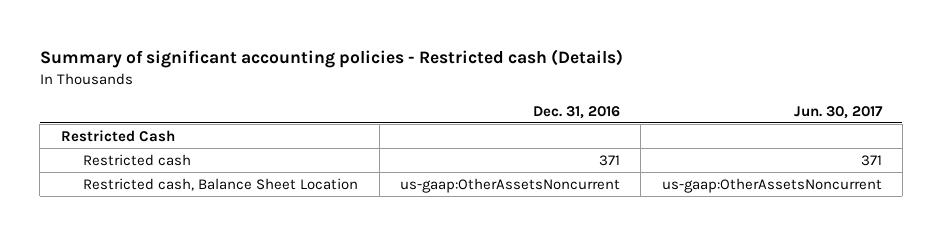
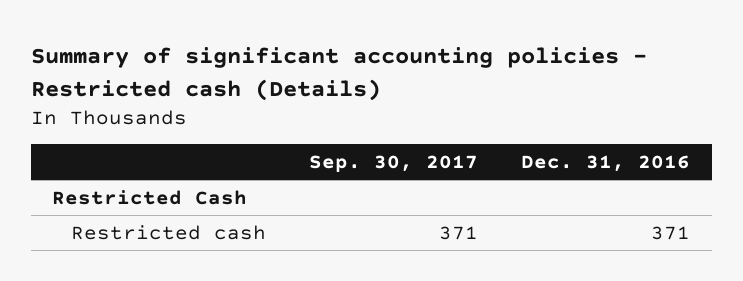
- | Dec. 31, 2016 | Jun. 30, 2017
+ | Sep. 30, 2017 | Dec. 31, 2016
- Restricted cash, Balance Sheet Location | us-gaap:OtherAssetsNoncurrent | us-gaap:OtherAssetsNoncurrent

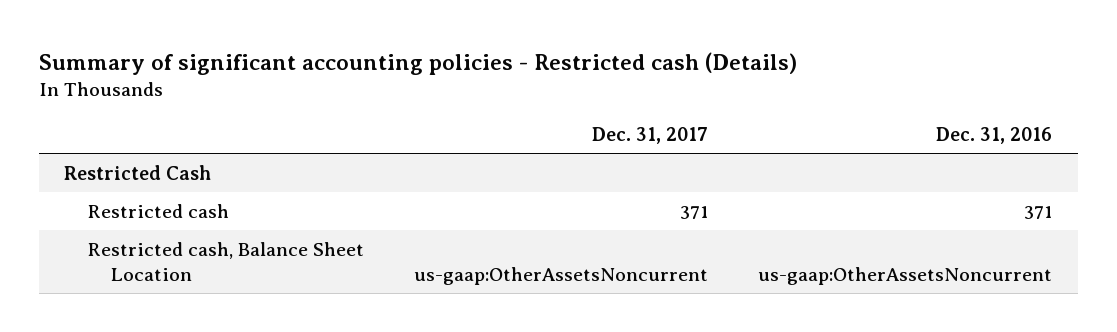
- | Sep. 30, 2017 | Dec. 31, 2016
+ | Dec. 31, 2017 | Dec. 31, 2016
+ Restricted cash, Balance Sheet Location | us-gaap:OtherAssetsNoncurrent | us-gaap:OtherAssetsNoncurrent

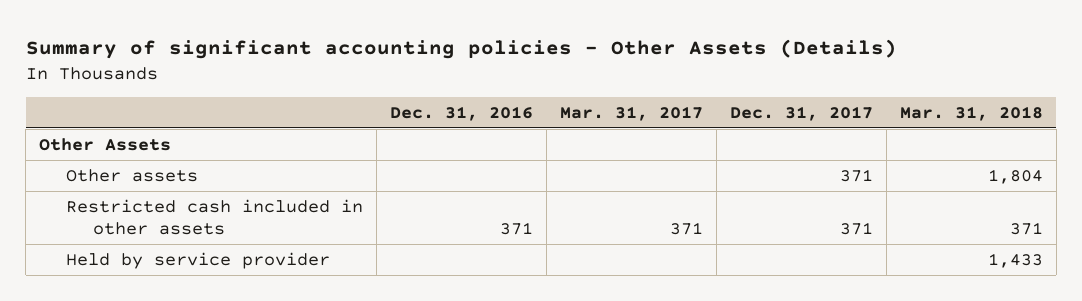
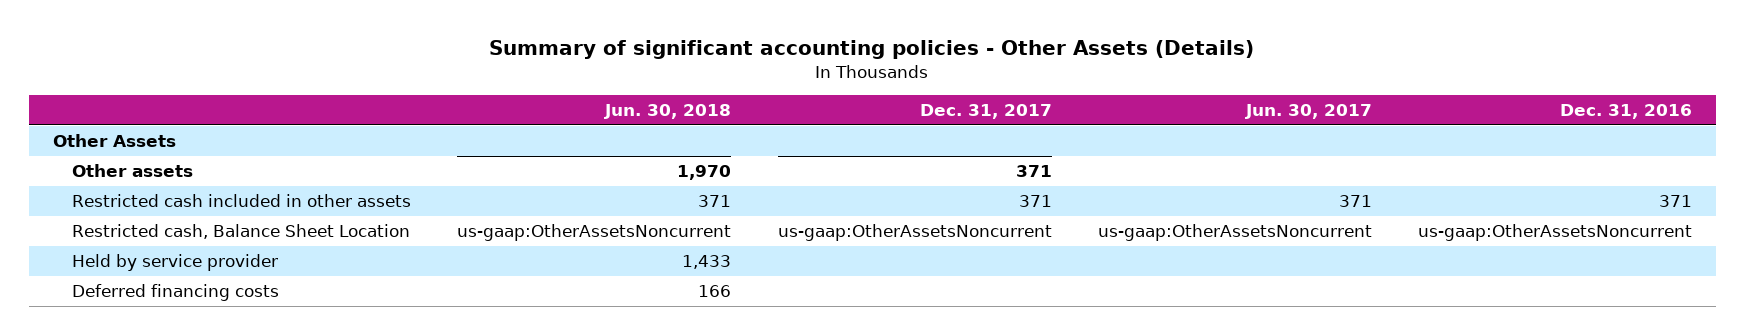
- | Dec. 31, 2016 | Mar. 31, 2017 | Dec. 31, 2017 | Mar. 31, 2018
+ | Jun. 30, 2018 | Dec. 31, 2017 | Jun. 30, 2017 | Dec. 31, 2016
+ Restricted cash, Balance Sheet Location | us-gaap:OtherAssetsNoncurrent | us-gaap:OtherAssetsNoncurrent | us-gaap:OtherAssetsNoncurrent | us-gaap:OtherAssetsNoncurrent
+ Deferred financing costs | 166 | | |

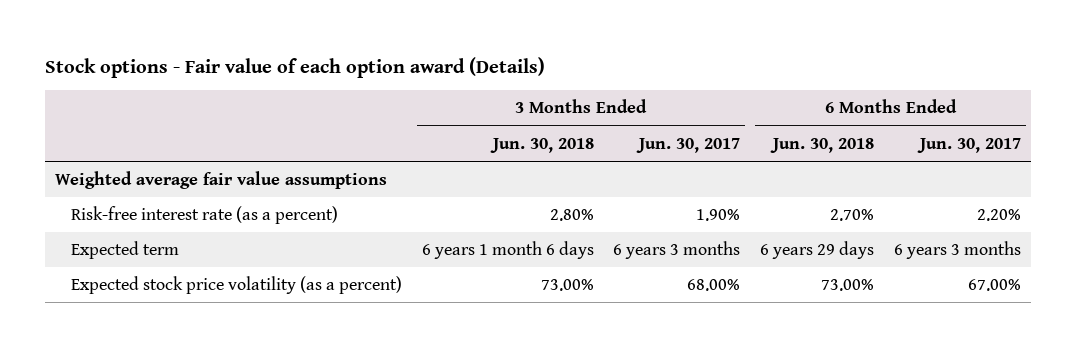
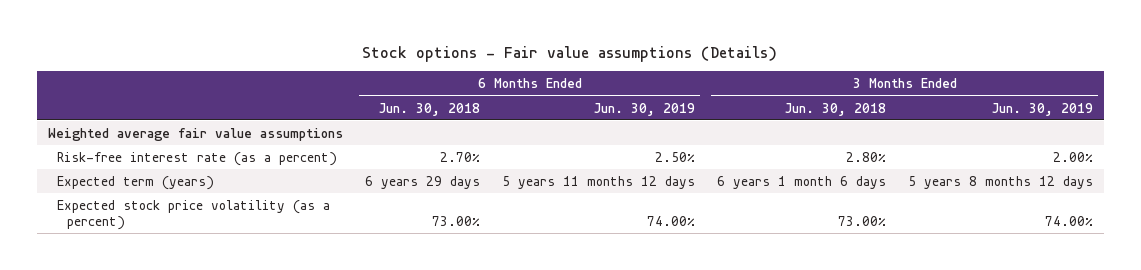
- Stock options - Fair value of each option award (Details)
+ Stock options - Fair value assumptions (Details)
- | 3 Months Ended Jun. 30, 2018 | 3 Months Ended Jun. 30, 2017 | 6 Months Ended Jun. 30, 2018 | 6 Months Ended Jun. 30, 2017
+ | 6 Months Ended Jun. 30, 2018 | 6 Months Ended Jun. 30, 2019 | 3 Months Ended Jun. 30, 2018 | 3 Months Ended Jun. 30, 2019
- Expected term | 6 years 1 month 6 days | 6 years 3 months | 6 years 29 days | 6 years 3 months
+ Expected term (years) | 6 years 29 days | 5 years 11 months 12 days | 6 years 1 month 6 days | 5 years 8 months 12 days

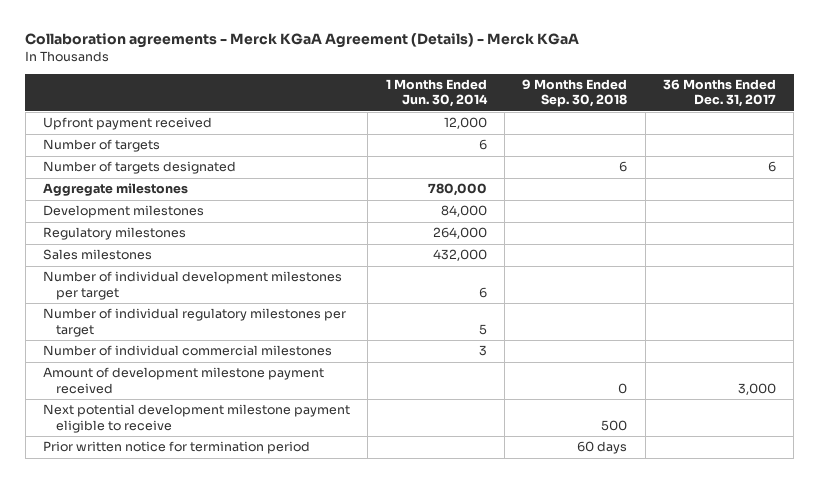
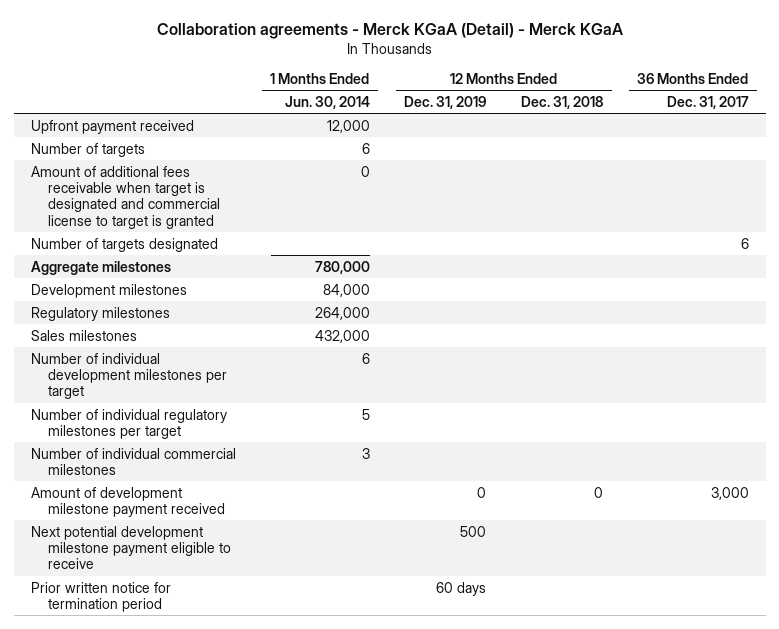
- Collaboration agreements - Merck KGaA Agreement (Details) - Merck KGaA
+ Collaboration agreements - Merck KGaA (Detail) - Merck KGaA
- | 1 Months Ended Jun. 30, 2014 | 9 Months Ended Sep. 30, 2018 | 36 Months Ended Dec. 31, 2017
+ | 1 Months Ended Jun. 30, 2014 | 12 Months Ended Dec. 31, 2019 | 12 Months Ended Dec. 31, 2018 | 36 Months Ended Dec. 31, 2017
+ Amount of additional fees receivable when target is designated and commercial license to target is granted | 0 | | |

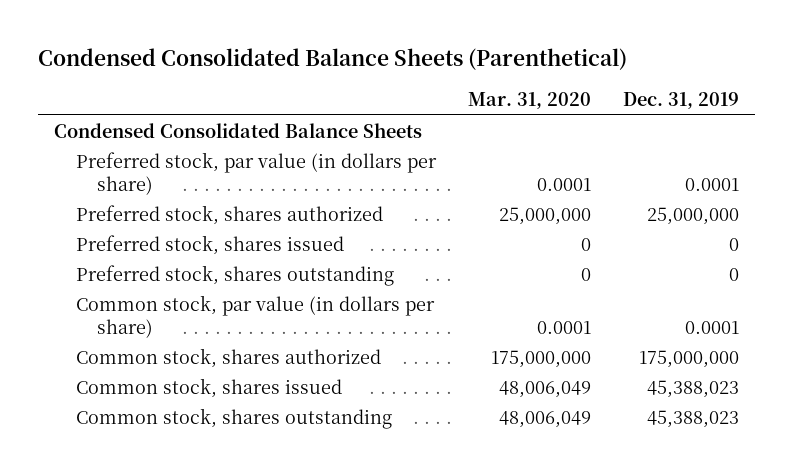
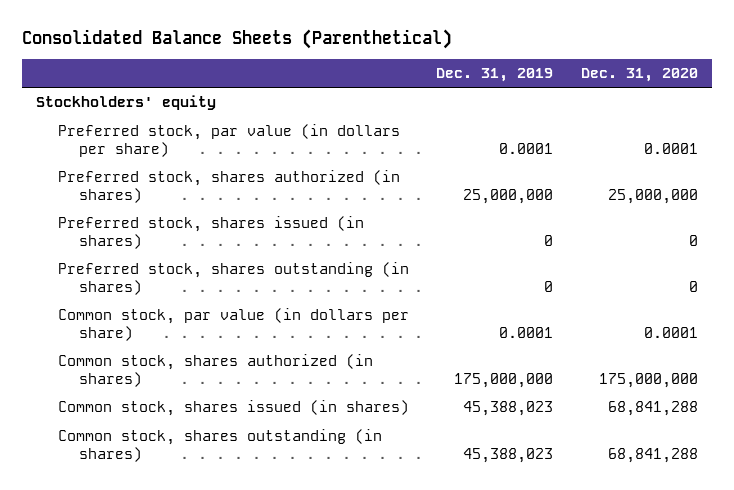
- Condensed Consolidated Balance Sheets (Parenthetical)
+ Consolidated Balance Sheets (Parenthetical)
- | Mar. 31, 2020 | Dec. 31, 2019
+ | Dec. 31, 2019 | Dec. 31, 2020
- Condensed Consolidated Balance Sheets
+ Stockholders' equity
- Preferred stock, shares authorized | 25,000,000 | 25,000,000
- Preferred stock, shares issued | 0 | 0
- Preferred stock, shares outstanding | 0 | 0
+ Preferred stock, shares authorized (in shares) | 25,000,000 | 25,000,000
+ Preferred stock, shares issued (in shares) | 0 | 0
+ Preferred stock, shares outstanding (in shares) | 0 | 0
- Common stock, shares authorized | 175,000,000 | 175,000,000
- Common stock, shares issued | 48,006,049 | 45,388,023
- Common stock, shares outstanding | 48,006,049 | 45,388,023
+ Common stock, shares authorized (in shares) | 175,000,000 | 175,000,000
+ Common stock, shares issued (in shares) | 45,388,023 | 68,841,288
+ Common stock, shares outstanding (in shares) | 45,388,023 | 68,841,288

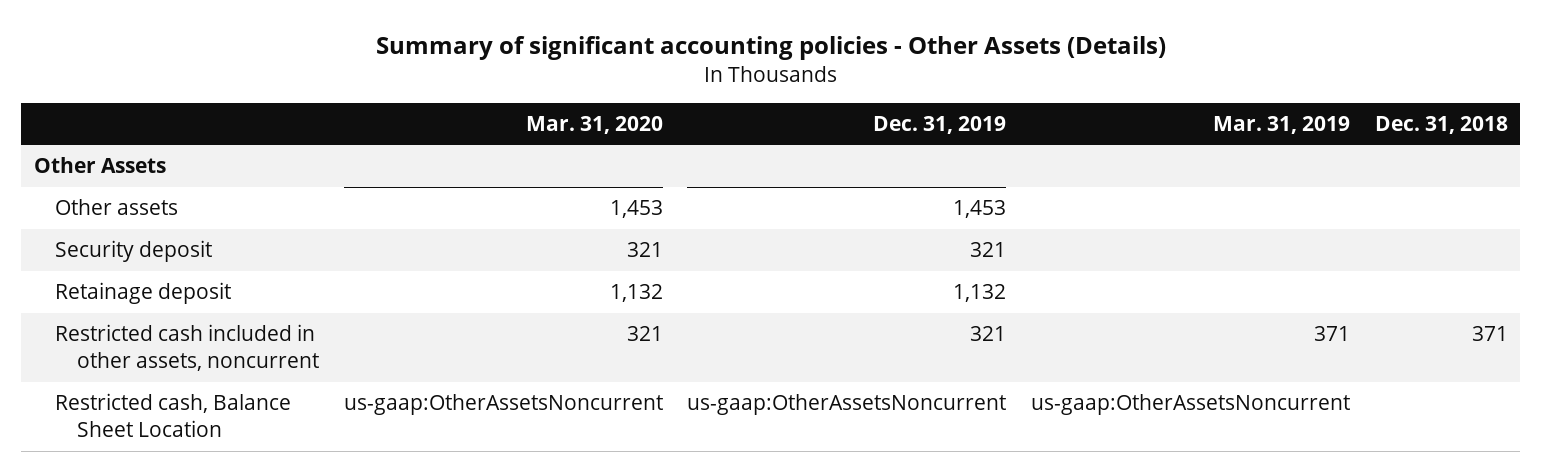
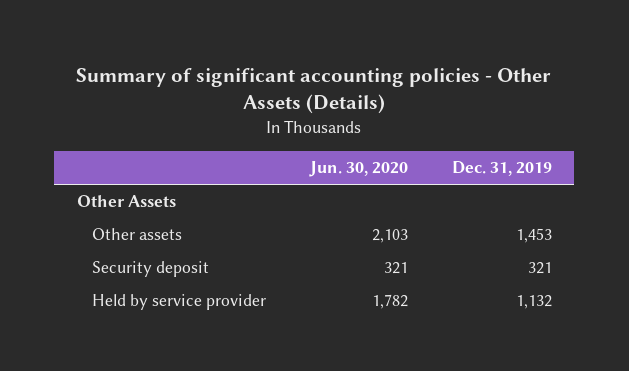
- | Mar. 31, 2020 | Dec. 31, 2019 | Mar. 31, 2019 | Dec. 31, 2018
+ | Jun. 30, 2020 | Dec. 31, 2019
- Retainage deposit | 1,132 | 1,132 | |
- Restricted cash included in other assets, noncurrent | 321 | 321 | 371 | 371
- Restricted cash, Balance Sheet Location | us-gaap:OtherAssetsNoncurrent | us-gaap:OtherAssetsNoncurrent | us-gaap:OtherAssetsNoncurrent |
+ Held by service provider | 1,782 | 1,132

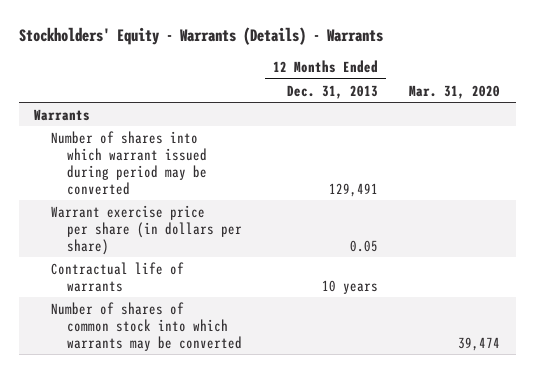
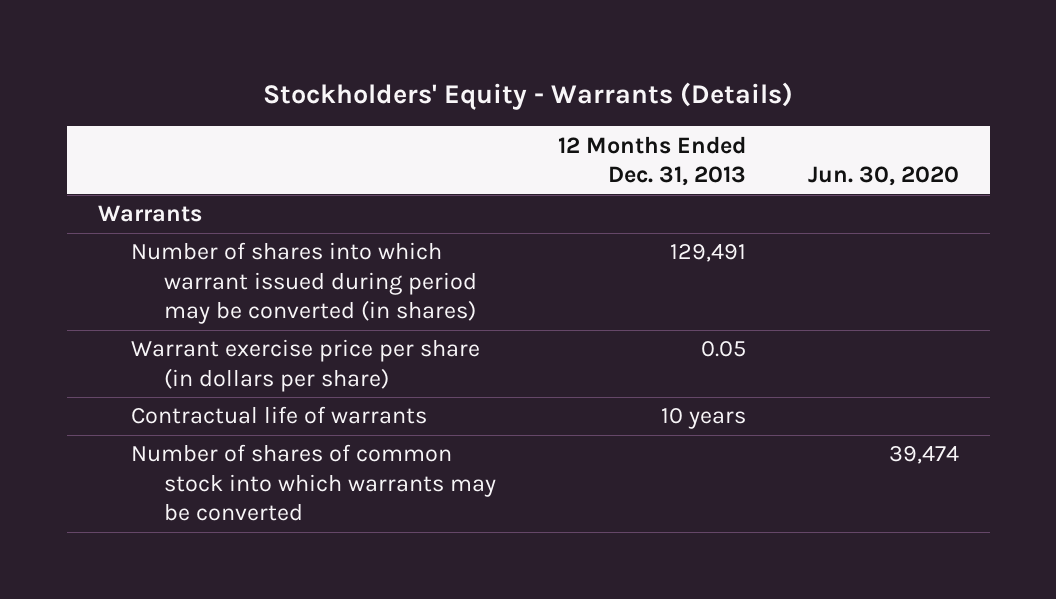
- Stockholders' Equity - Warrants (Details) - Warrants
+ Stockholders' Equity - Warrants (Details)
- | 12 Months Ended Dec. 31, 2013 | Mar. 31, 2020
+ | 12 Months Ended Dec. 31, 2013 | Jun. 30, 2020
- Number of shares into which warrant issued during period may be converted | 129,491 |
+ Number of shares into which warrant issued during period may be converted (in shares) | 129,491 |

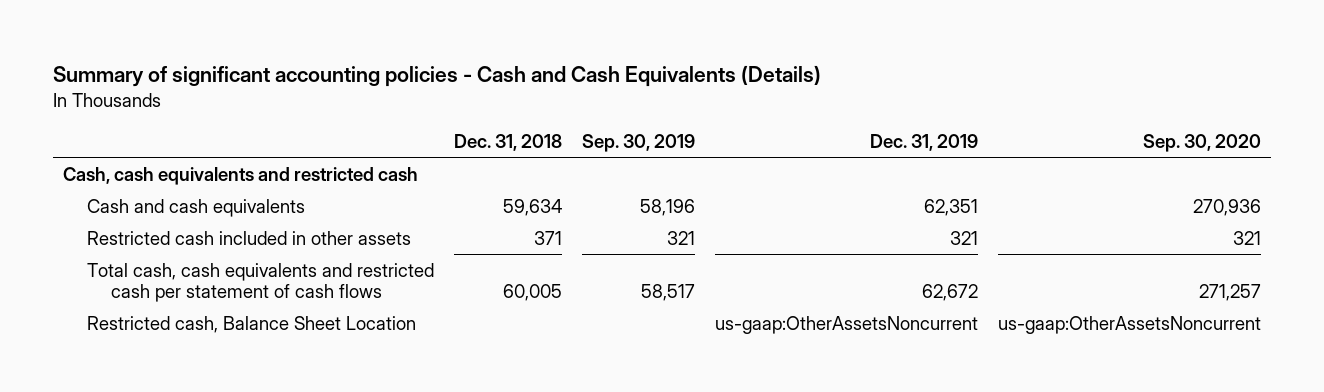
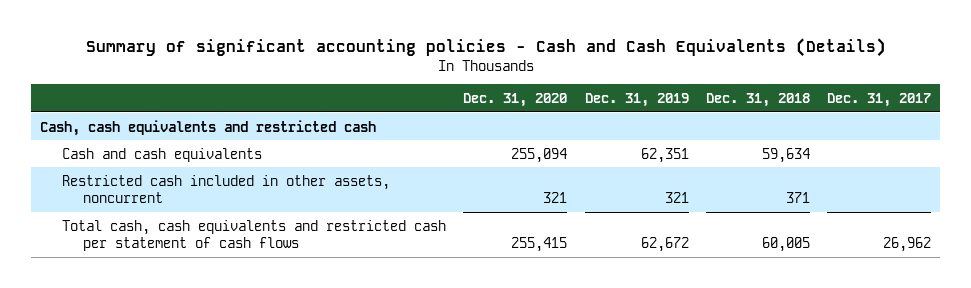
- | Dec. 31, 2018 | Sep. 30, 2019 | Dec. 31, 2019 | Sep. 30, 2020
+ | Dec. 31, 2020 | Dec. 31, 2019 | Dec. 31, 2018 | Dec. 31, 2017
- Restricted cash included in other assets | 371 | 321 | 321 | 321
+ Restricted cash included in other assets, noncurrent | 321 | 321 | 371 |
- Restricted cash, Balance Sheet Location | | | us-gaap:OtherAssetsNoncurrent | us-gaap:OtherAssetsNoncurrent

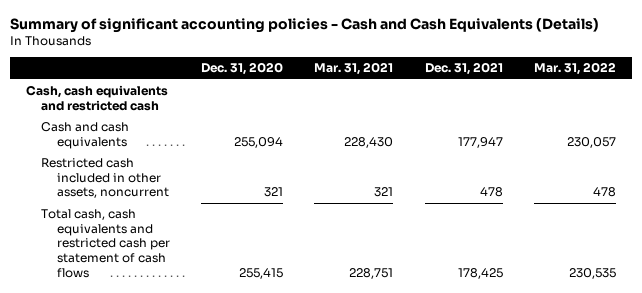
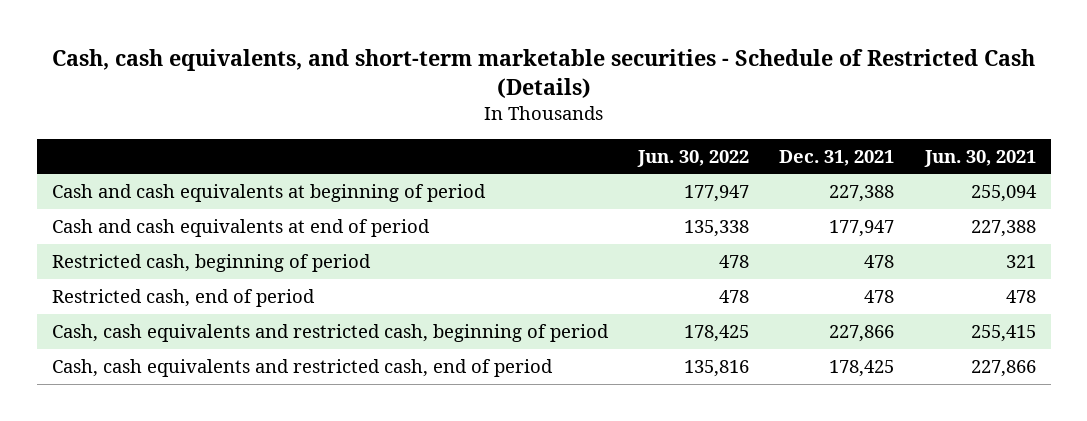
- Summary of significant accounting policies - Cash and Cash Equivalents (Details)
+ Cash, cash equivalents, and short-term marketable securities - Schedule of Restricted Cash (Details)
- | Dec. 31, 2020 | Mar. 31, 2021 | Dec. 31, 2021 | Mar. 31, 2022
+ | Jun. 30, 2022 | Dec. 31, 2021 | Jun. 30, 2021
- Cash, cash equivalents and restricted cash
- Cash and cash equivalents | 255,094 | 228,430 | 177,947 | 230,057
- Restricted cash included in other assets, noncurrent | 321 | 321 | 478 | 478
- Total cash, cash equivalents and restricted cash per statement of cash flows | 255,415 | 228,751 | 178,425 | 230,535
+ Cash and cash equivalents at beginning of period | 177,947 | 227,388 | 255,094
+ Cash and cash equivalents at end of period | 135,338 | 177,947 | 227,388
+ Restricted cash, beginning of period | 478 | 478 | 321
+ Restricted cash, end of period | 478 | 478 | 478
+ Cash, cash equivalents and restricted cash, beginning of period | 178,425 | 227,866 | 255,415
+ Cash, cash equivalents and restricted cash, end of period | 135,816 | 178,425 | 227,866

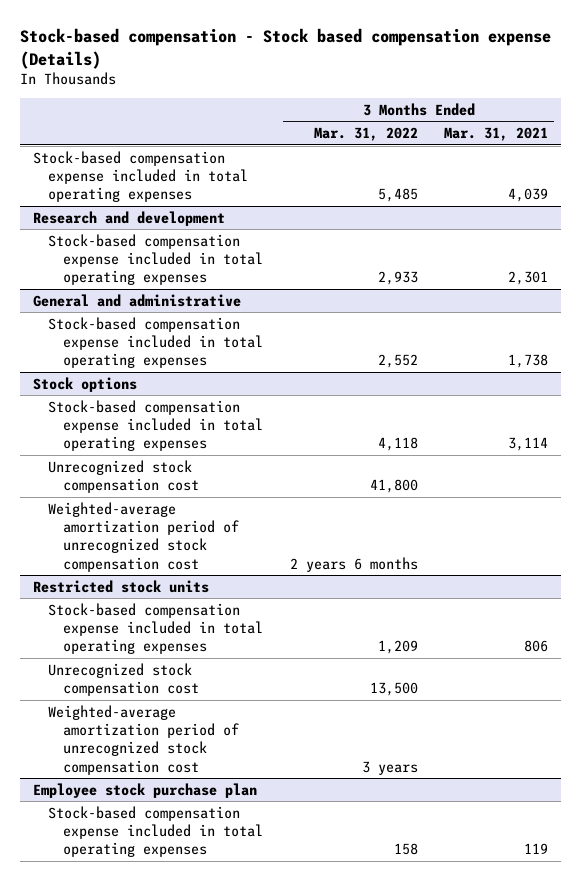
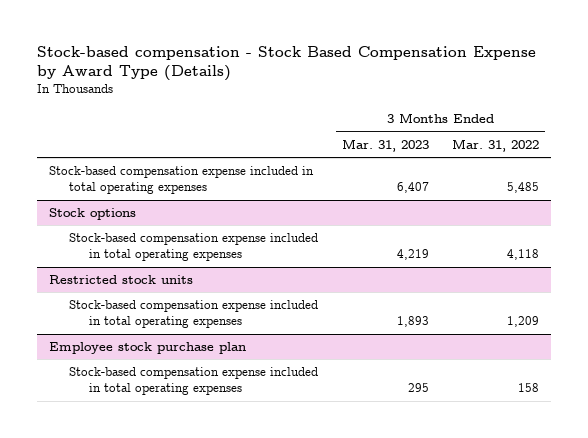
- Stock-based compensation - Stock based compensation expense (Details)
+ Stock-based compensation - Stock Based Compensation Expense by Award Type (Details)
- | 3 Months Ended Mar. 31, 2022 | 3 Months Ended Mar. 31, 2021
+ | 3 Months Ended Mar. 31, 2023 | 3 Months Ended Mar. 31, 2022
- Research and development
- Stock-based compensation expense included in total operating expenses | 2,933 | 2,301
- General and administrative
- Stock-based compensation expense included in total operating expenses | 2,552 | 1,738
@ Stock options
- Unrecognized stock compensation cost | 41,800 |
- Weighted-average amortization period of unrecognized stock compensation cost | 2 years 6 months |
@ Restricted stock units
- Unrecognized stock compensation cost | 13,500 |
- Weighted-average amortization period of unrecognized stock compensation cost | 3 years |

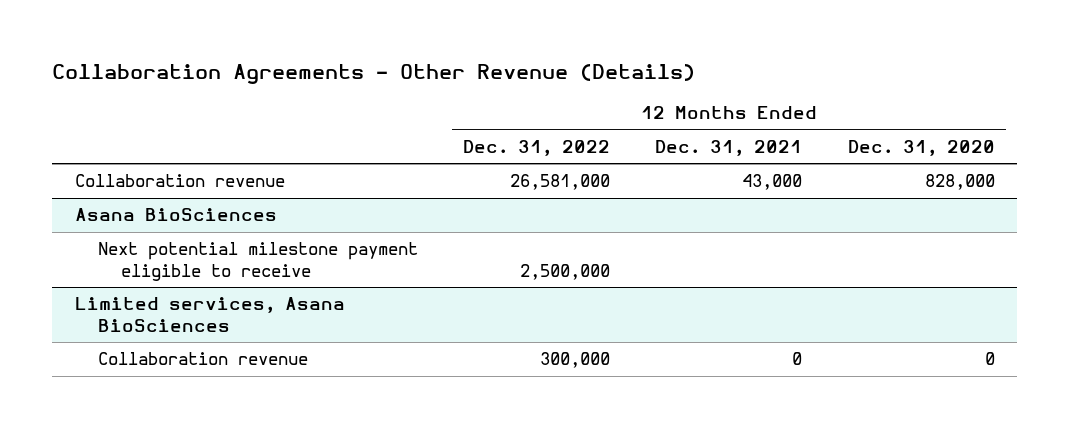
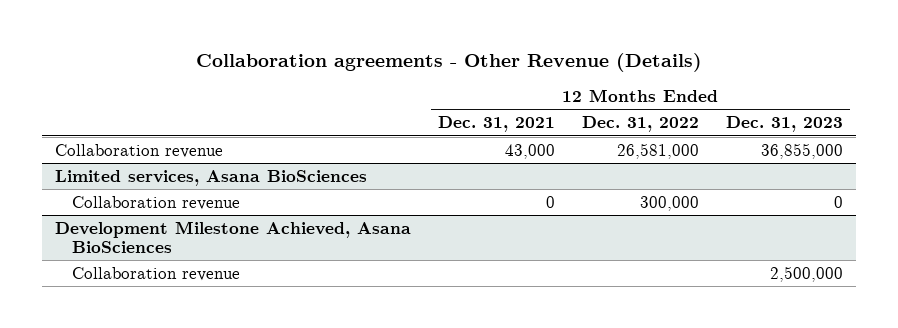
- Collaboration Agreements - Other Revenue (Details)
+ Collaboration agreements - Other Revenue (Details)
- | 12 Months Ended Dec. 31, 2022 | 12 Months Ended Dec. 31, 2021 | 12 Months Ended Dec. 31, 2020
+ | 12 Months Ended Dec. 31, 2021 | 12 Months Ended Dec. 31, 2022 | 12 Months Ended Dec. 31, 2023
- Asana BioSciences
- Next potential milestone payment eligible to receive | 2,500,000 | |
+ Development Milestone Achieved, Asana BioSciences
+ Collaboration revenue | | | 2,500,000

